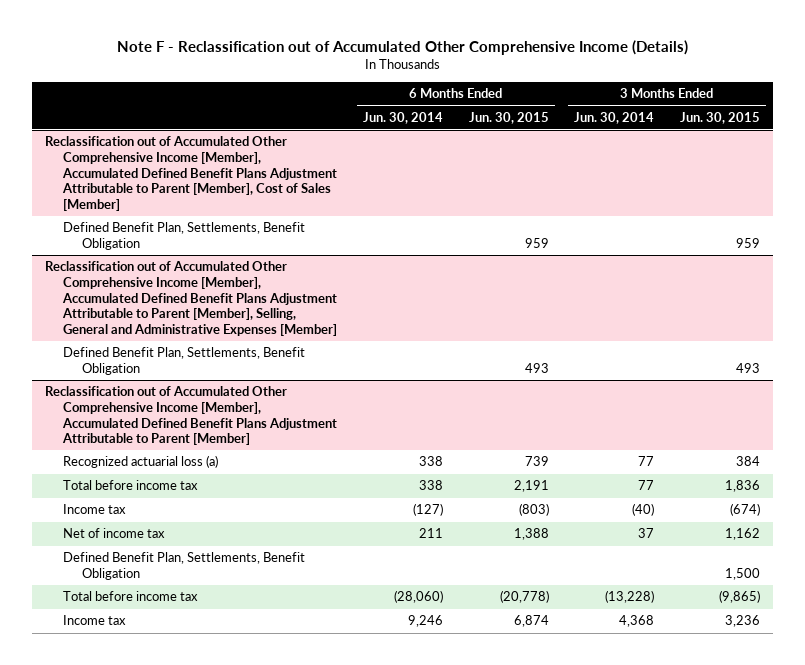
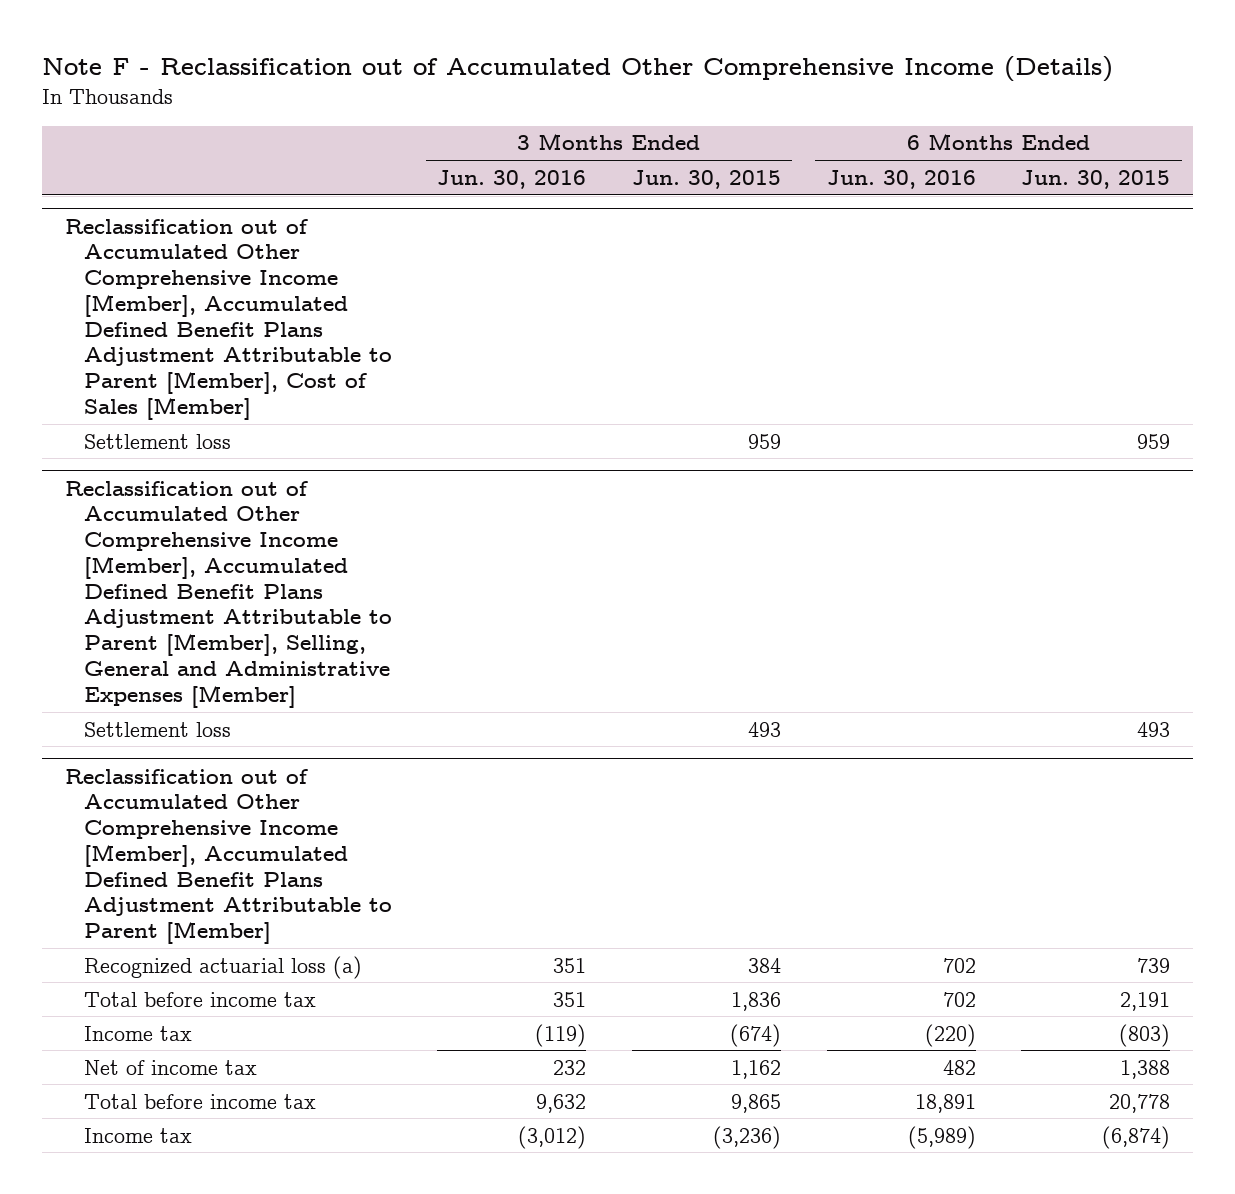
- | 6 Months Ended Jun. 30, 2014 | 6 Months Ended Jun. 30, 2015 | 3 Months Ended Jun. 30, 2014 | 3 Months Ended Jun. 30, 2015
+ | 3 Months Ended Jun. 30, 2016 | 3 Months Ended Jun. 30, 2015 | 6 Months Ended Jun. 30, 2016 | 6 Months Ended Jun. 30, 2015
@ Reclassification out of Accumulated Other Comprehensive Income [Member], Accumulated Defined Benefit Plans Adjustment Attributable to Parent [Member], Cost of Sales [Member]
- Defined Benefit Plan, Settlements, Benefit Obligation | | 959 | | 959
+ Settlement loss | | 959 | | 959
@ Reclassification out of Accumulated Other Comprehensive Income [Member], Accumulated Defined Benefit Plans Adjustment Attributable to Parent [Member], Selling, General and Administrative Expenses [Member]
- Defined Benefit Plan, Settlements, Benefit Obligation | | 493 | | 493
+ Settlement loss | | 493 | | 493
@ Reclassification out of Accumulated Other Comprehensive Income [Member], Accumulated Defined Benefit Plans Adjustment Attributable to Parent [Member]
- Defined Benefit Plan, Settlements, Benefit Obligation | | | | 1,500
- Total before income tax | (28,060) | (20,778) | (13,228) | (9,865)
- Income tax | 9,246 | 6,874 | 4,368 | 3,236
+ Total before income tax | 9,632 | 9,865 | 18,891 | 20,778
+ Income tax | (3,012) | (3,236) | (5,989) | (6,874)

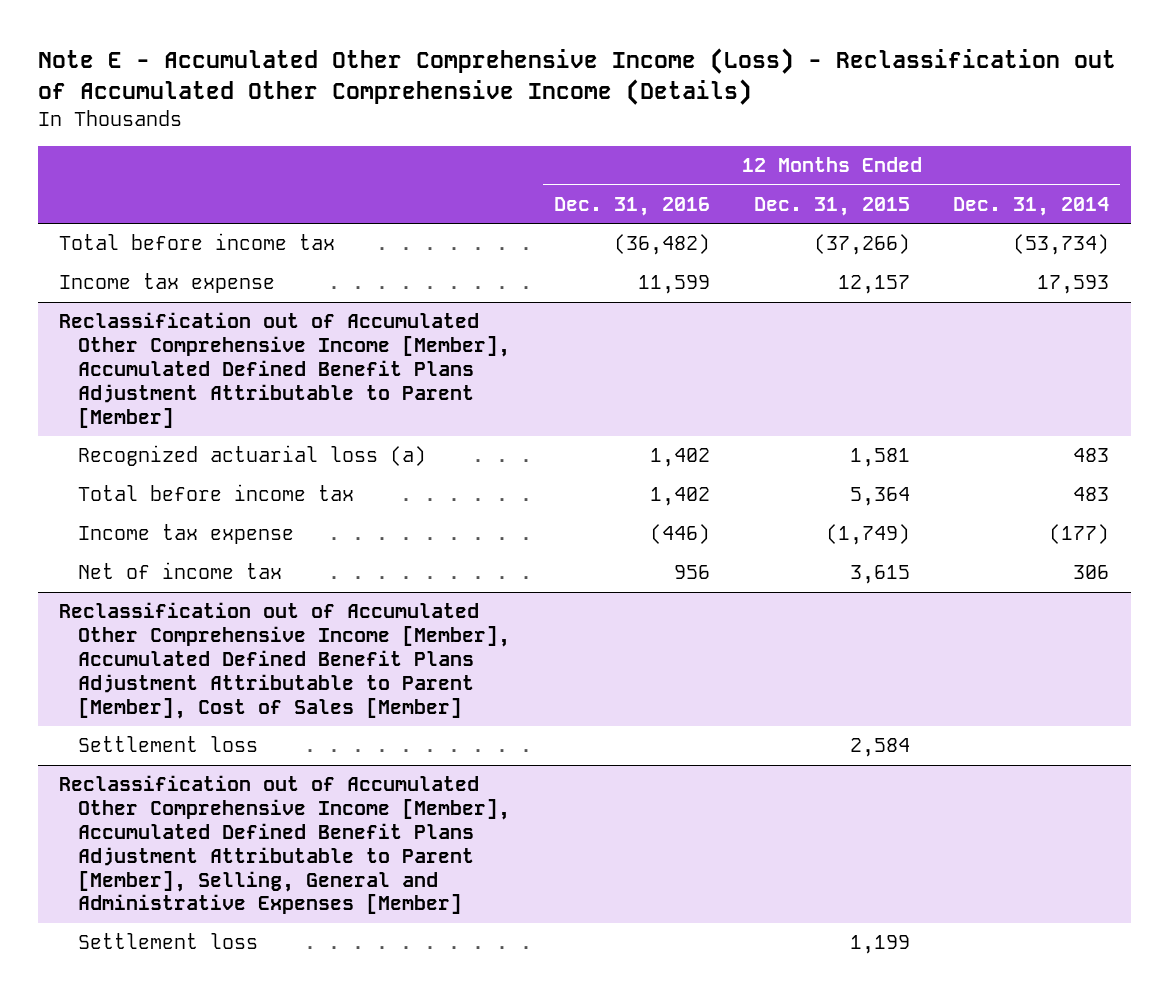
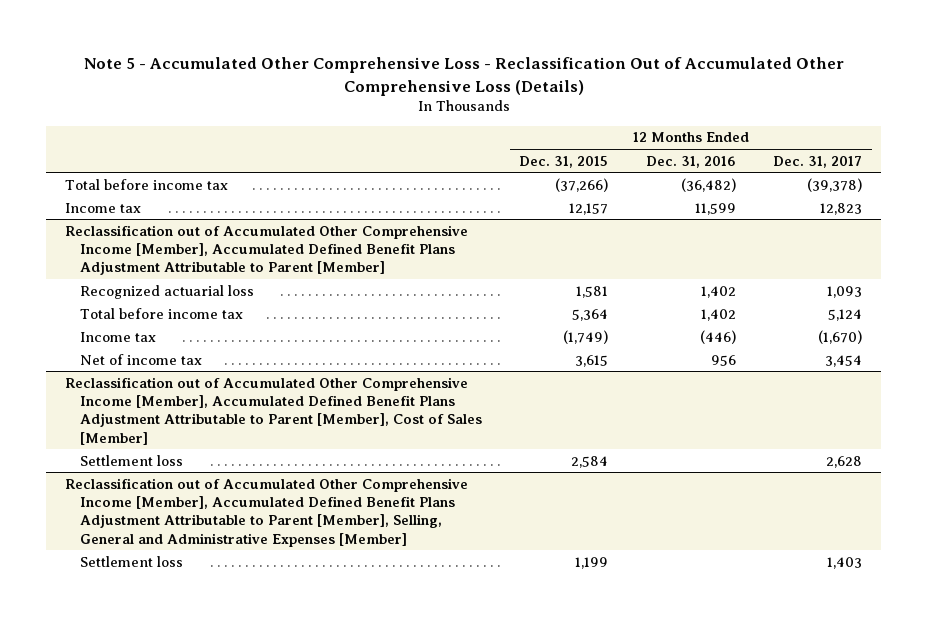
- Note E - Accumulated Other Comprehensive Income (Loss) - Reclassification out of Accumulated Other Comprehensive Income (Details)
+ Note 5 - Accumulated Other Comprehensive Loss - Reclassification Out of Accumulated Other Comprehensive Loss (Details)
- | 12 Months Ended Dec. 31, 2016 | 12 Months Ended Dec. 31, 2015 | 12 Months Ended Dec. 31, 2014
+ | 12 Months Ended Dec. 31, 2015 | 12 Months Ended Dec. 31, 2016 | 12 Months Ended Dec. 31, 2017
- Income tax expense | 11,599 | 12,157 | 17,593
+ Income tax | 12,157 | 11,599 | 12,823
@ Reclassification out of Accumulated Other Comprehensive Income [Member], Accumulated Defined Benefit Plans Adjustment Attributable to Parent [Member]
- Recognized actuarial loss (a) | 1,402 | 1,581 | 483
+ Recognized actuarial loss | 1,581 | 1,402 | 1,093
- Income tax expense | (446) | (1,749) | (177)
+ Income tax | (1,749) | (446) | (1,670)

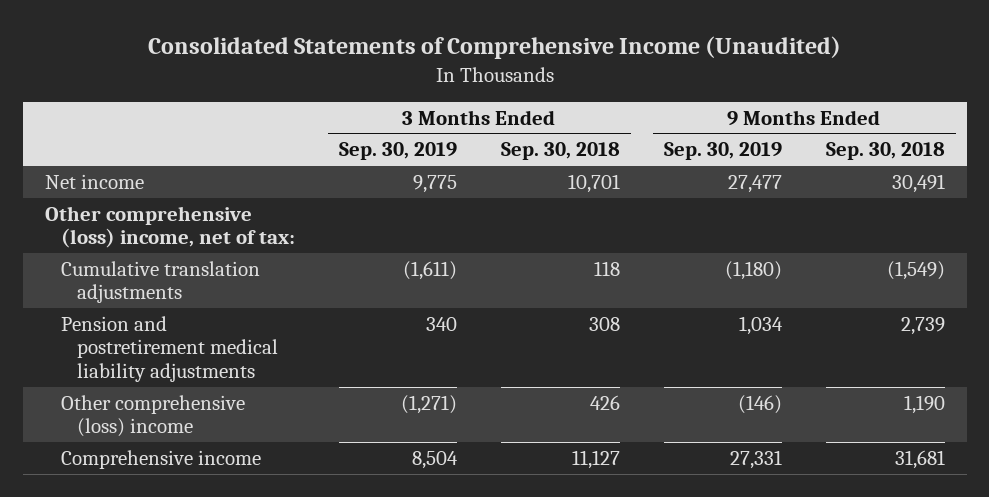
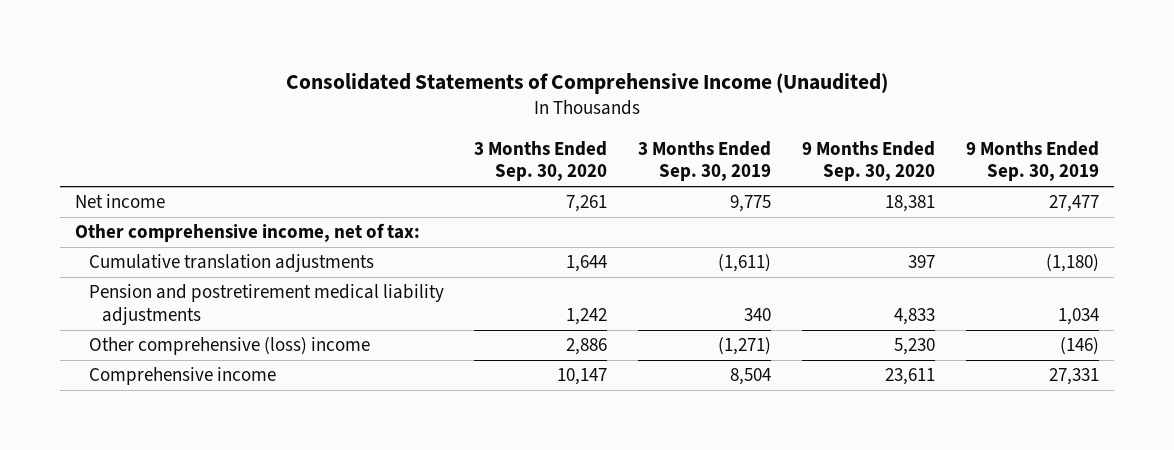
- | 3 Months Ended Sep. 30, 2019 | 3 Months Ended Sep. 30, 2018 | 9 Months Ended Sep. 30, 2019 | 9 Months Ended Sep. 30, 2018
+ | 3 Months Ended Sep. 30, 2020 | 3 Months Ended Sep. 30, 2019 | 9 Months Ended Sep. 30, 2020 | 9 Months Ended Sep. 30, 2019
- Other comprehensive (loss) income, net of tax:
+ Other comprehensive income, net of tax:

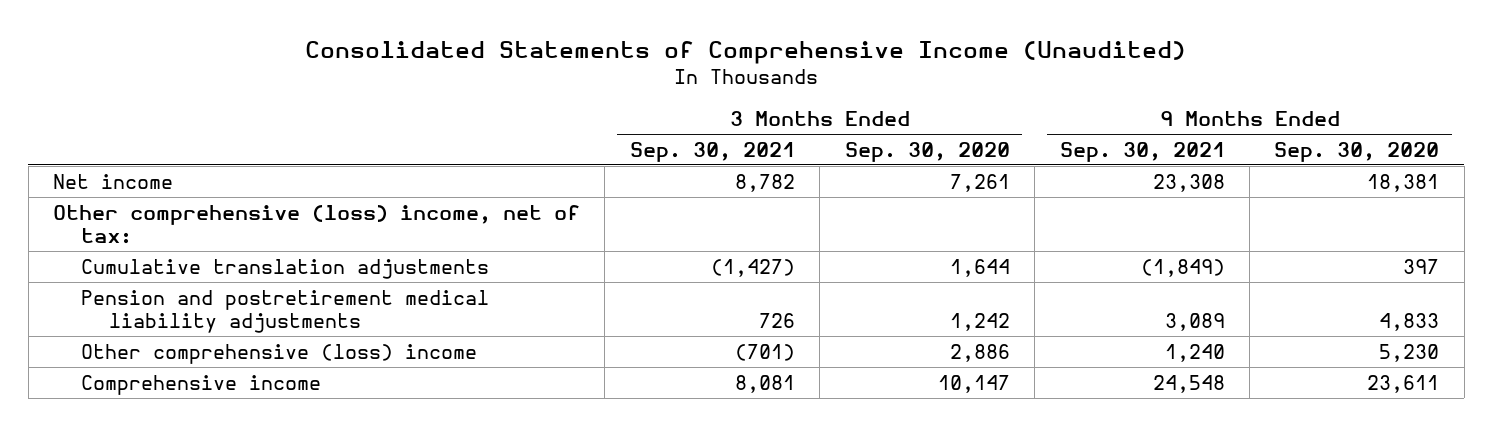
- | 3 Months Ended Sep. 30, 2020 | 3 Months Ended Sep. 30, 2019 | 9 Months Ended Sep. 30, 2020 | 9 Months Ended Sep. 30, 2019
+ | 3 Months Ended Sep. 30, 2021 | 3 Months Ended Sep. 30, 2020 | 9 Months Ended Sep. 30, 2021 | 9 Months Ended Sep. 30, 2020
- Other comprehensive income, net of tax:
+ Other comprehensive (loss) income, net of tax:

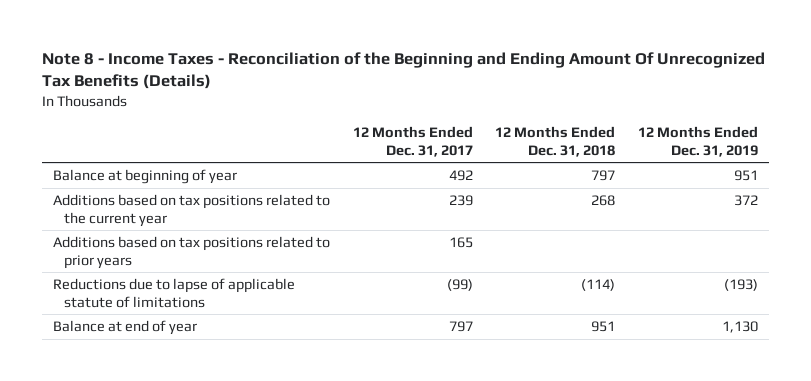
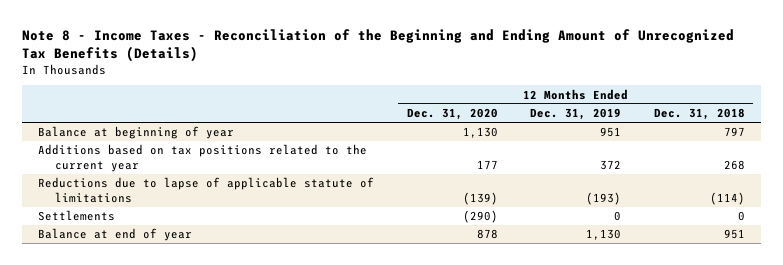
- Note 8 - Income Taxes - Reconciliation of the Beginning and Ending Amount Of Unrecognized Tax Benefits (Details)
+ Note 8 - Income Taxes - Reconciliation of the Beginning and Ending Amount of Unrecognized Tax Benefits (Details)
- | 12 Months Ended Dec. 31, 2017 | 12 Months Ended Dec. 31, 2018 | 12 Months Ended Dec. 31, 2019
+ | 12 Months Ended Dec. 31, 2020 | 12 Months Ended Dec. 31, 2019 | 12 Months Ended Dec. 31, 2018
- Additions based on tax positions related to prior years | 165 | |
+ Settlements | (290) | 0 | 0

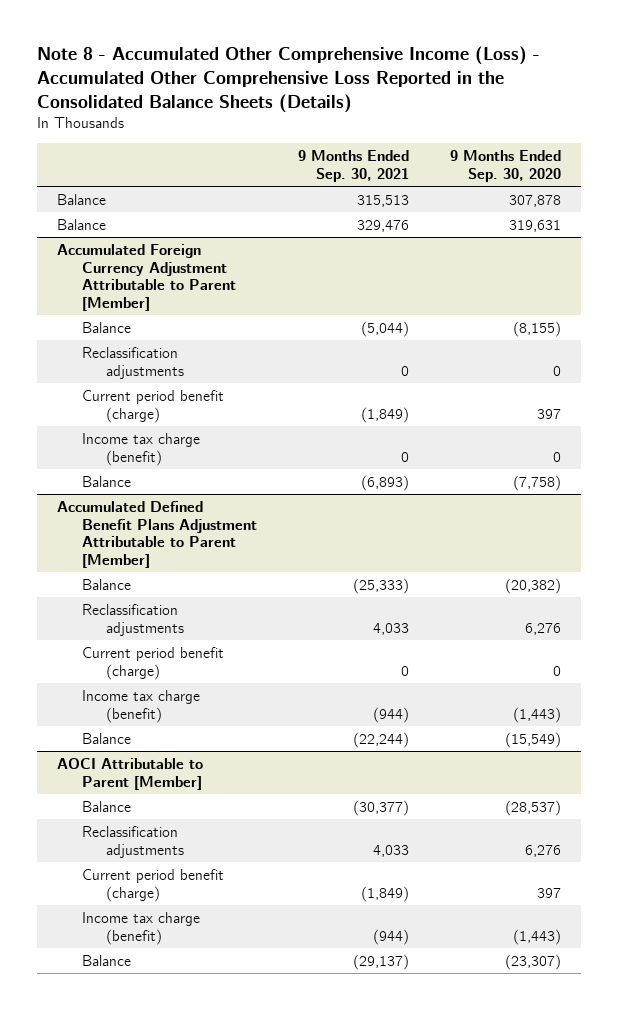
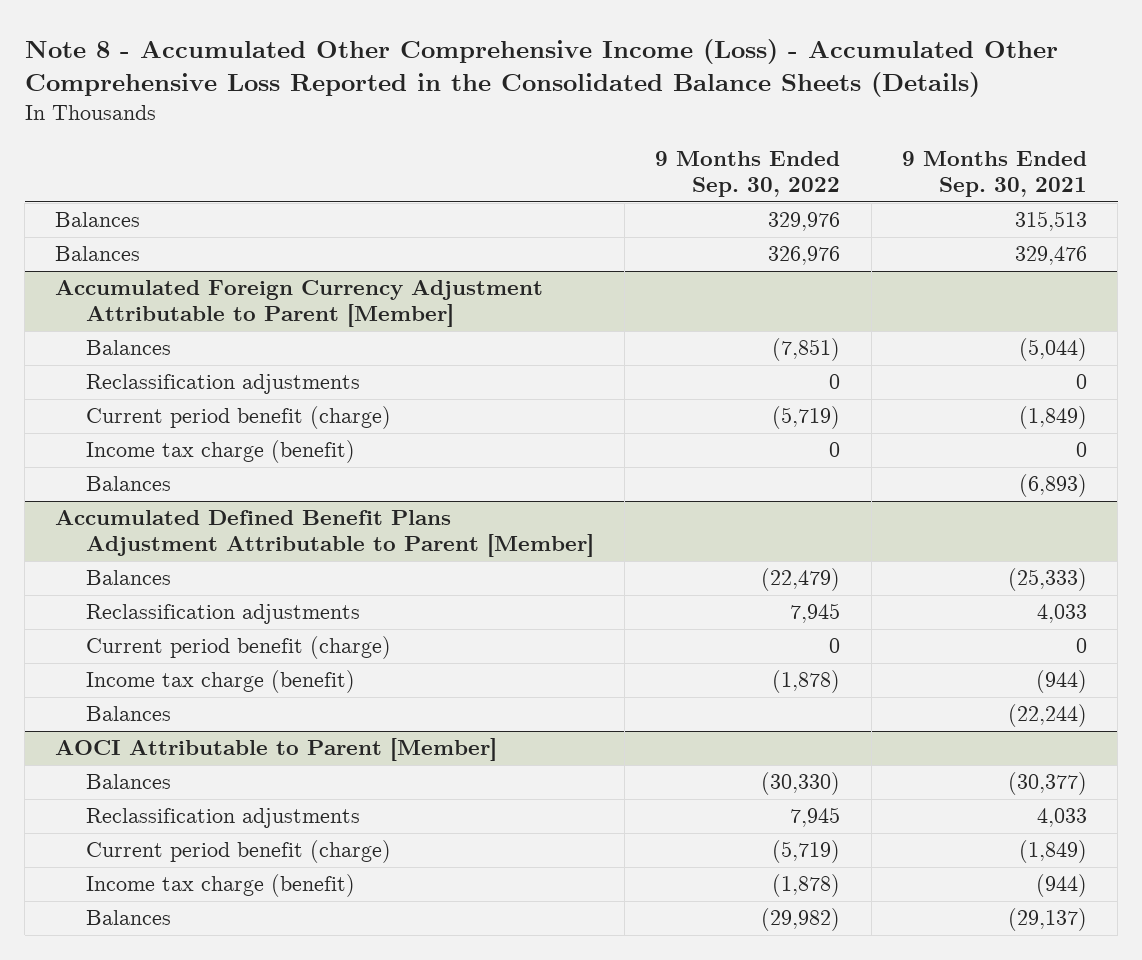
- | 9 Months Ended Sep. 30, 2021 | 9 Months Ended Sep. 30, 2020
+ | 9 Months Ended Sep. 30, 2022 | 9 Months Ended Sep. 30, 2021
- Balance | 315,513 | 307,878
- Balance | 329,476 | 319,631
+ Balances | 329,976 | 315,513
+ Balances | 326,976 | 329,476
@ Accumulated Foreign Currency Adjustment Attributable to Parent [Member]
- Balance | (5,044) | (8,155)
+ Balances | (7,851) | (5,044)
- Balance | (6,893) | (7,758)
+ Balances | | (6,893)
@ Accumulated Defined Benefit Plans Adjustment Attributable to Parent [Member]
- Balance | (25,333) | (20,382)
+ Balances | (22,479) | (25,333)
- Balance | (22,244) | (15,549)
+ Balances | | (22,244)
@ AOCI Attributable to Parent [Member]
- Balance | (30,377) | (28,537)
+ Balances | (30,330) | (30,377)
- Balance | (29,137) | (23,307)
+ Balances | (29,982) | (29,137)

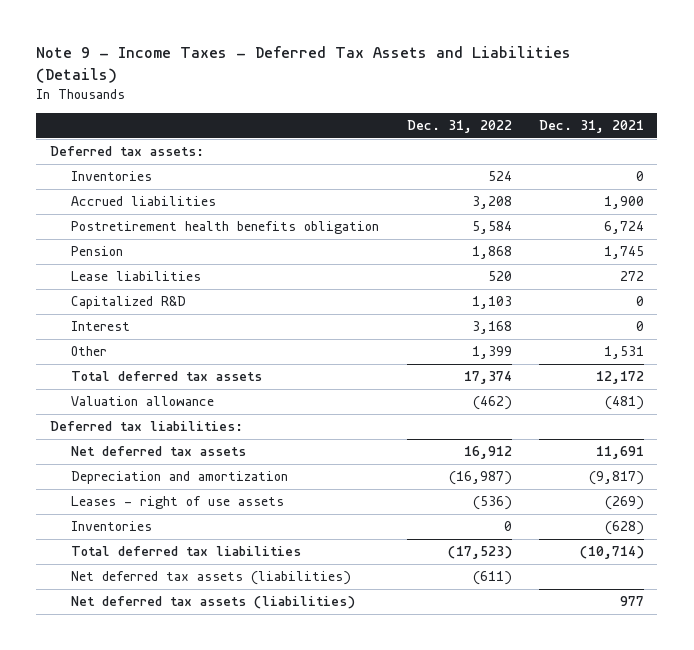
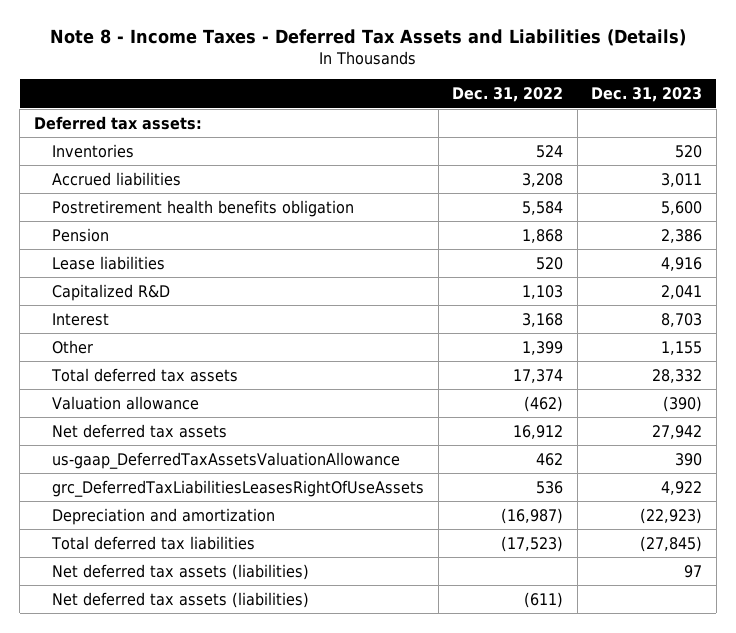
- Note 9 - Income Taxes - Deferred Tax Assets and Liabilities (Details)
+ Note 8 - Income Taxes - Deferred Tax Assets and Liabilities (Details)
- | Dec. 31, 2022 | Dec. 31, 2021
+ | Dec. 31, 2022 | Dec. 31, 2023
- Deferred tax liabilities:
+ us-gaap_DeferredTaxAssetsValuationAllowance | 462 | 390
+ grc_DeferredTaxLiabilitiesLeasesRightOfUseAssets | 536 | 4,922
- Leases - right of use assets | (536) | (269)
- Inventories | 0 | (628)
moved down: Net deferred tax assets (liabilities) | (611) |

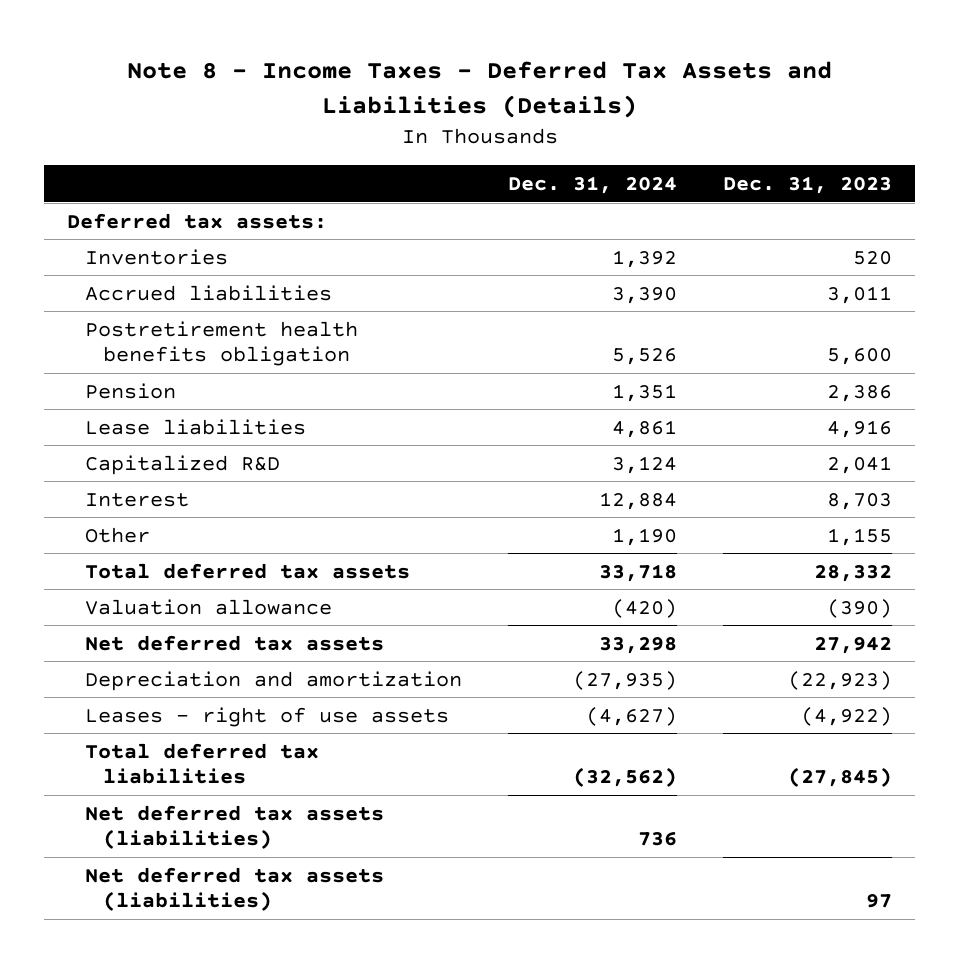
- | Dec. 31, 2022 | Dec. 31, 2023
+ | Dec. 31, 2024 | Dec. 31, 2023
- us-gaap_DeferredTaxAssetsValuationAllowance | 462 | 390
- grc_DeferredTaxLiabilitiesLeasesRightOfUseAssets | 536 | 4,922
+ Leases - right of use assets | (4,627) | (4,922)
moved down: Net deferred tax assets (liabilities) | | 97

